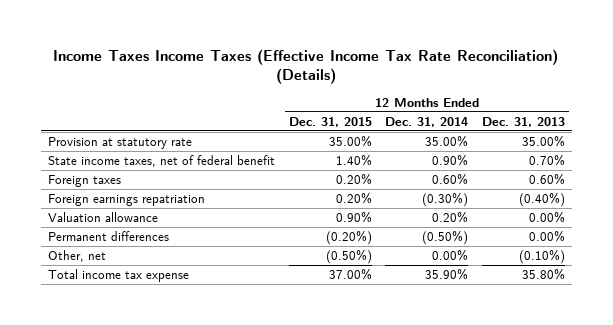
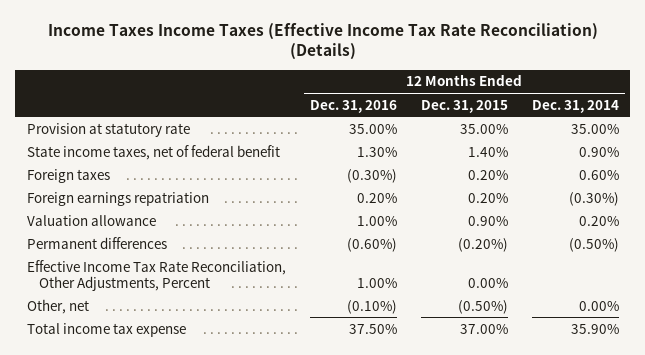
- | 12 Months Ended Dec. 31, 2015 | 12 Months Ended Dec. 31, 2014 | 12 Months Ended Dec. 31, 2013
+ | 12 Months Ended Dec. 31, 2016 | 12 Months Ended Dec. 31, 2015 | 12 Months Ended Dec. 31, 2014
+ Effective Income Tax Rate Reconciliation, Other Adjustments, Percent | 1.00% | 0.00% |

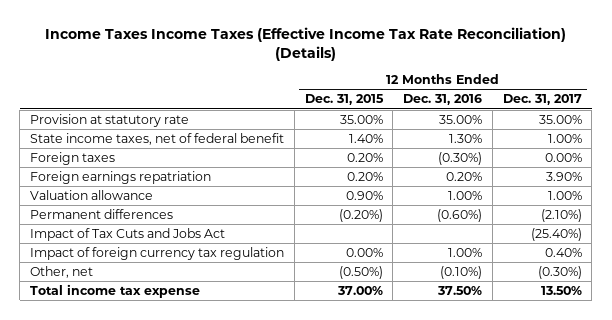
- | 12 Months Ended Dec. 31, 2016 | 12 Months Ended Dec. 31, 2015 | 12 Months Ended Dec. 31, 2014
+ | 12 Months Ended Dec. 31, 2015 | 12 Months Ended Dec. 31, 2016 | 12 Months Ended Dec. 31, 2017
- Effective Income Tax Rate Reconciliation, Other Adjustments, Percent | 1.00% | 0.00% |
+ Impact of Tax Cuts and Jobs Act | | | (25.40%)
+ Impact of foreign currency tax regulation | 0.00% | 1.00% | 0.40%

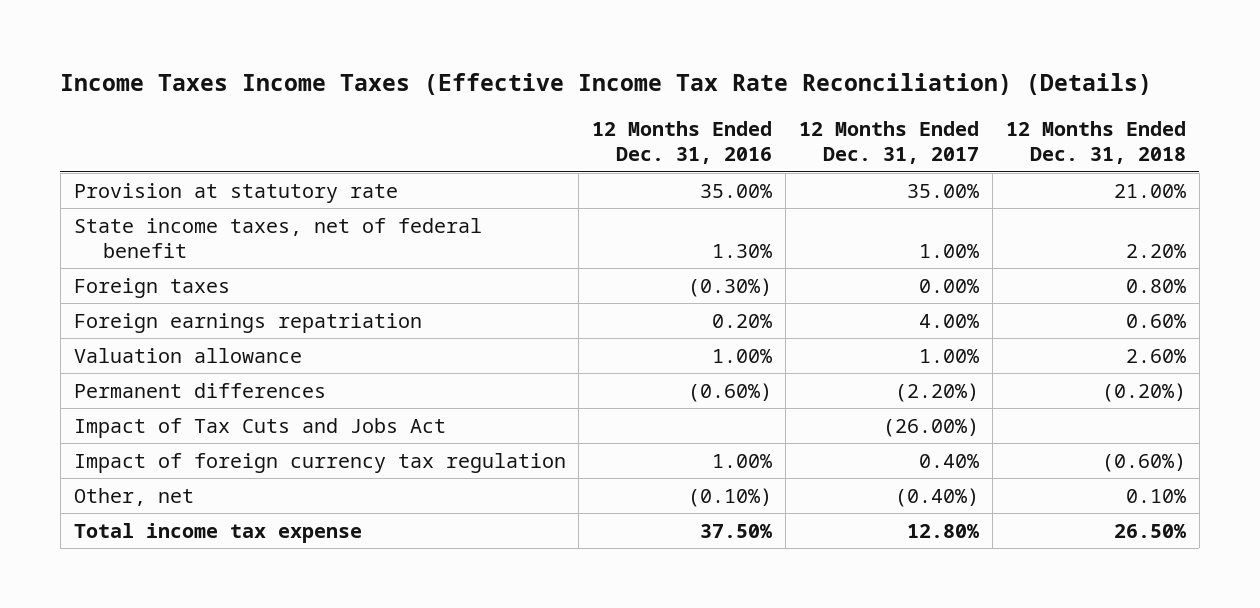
- | 12 Months Ended Dec. 31, 2015 | 12 Months Ended Dec. 31, 2016 | 12 Months Ended Dec. 31, 2017
+ | 12 Months Ended Dec. 31, 2016 | 12 Months Ended Dec. 31, 2017 | 12 Months Ended Dec. 31, 2018
- Foreign earnings repatriation | 0.20% | 0.20% | 3.90%
+ Foreign earnings repatriation | 0.20% | 4.00% | 0.60%
- Permanent differences | (0.20%) | (0.60%) | (2.10%)
- Impact of Tax Cuts and Jobs Act | | | (25.40%)
+ Permanent differences | (0.60%) | (2.20%) | (0.20%)
+ Impact of Tax Cuts and Jobs Act | | (26.00%) |
- Other, net | (0.50%) | (0.10%) | (0.30%)
- Total income tax expense | 37.00% | 37.50% | 13.50%
+ Other, net | (0.10%) | (0.40%) | 0.10%
+ Total income tax expense | 37.50% | 12.80% | 26.50%

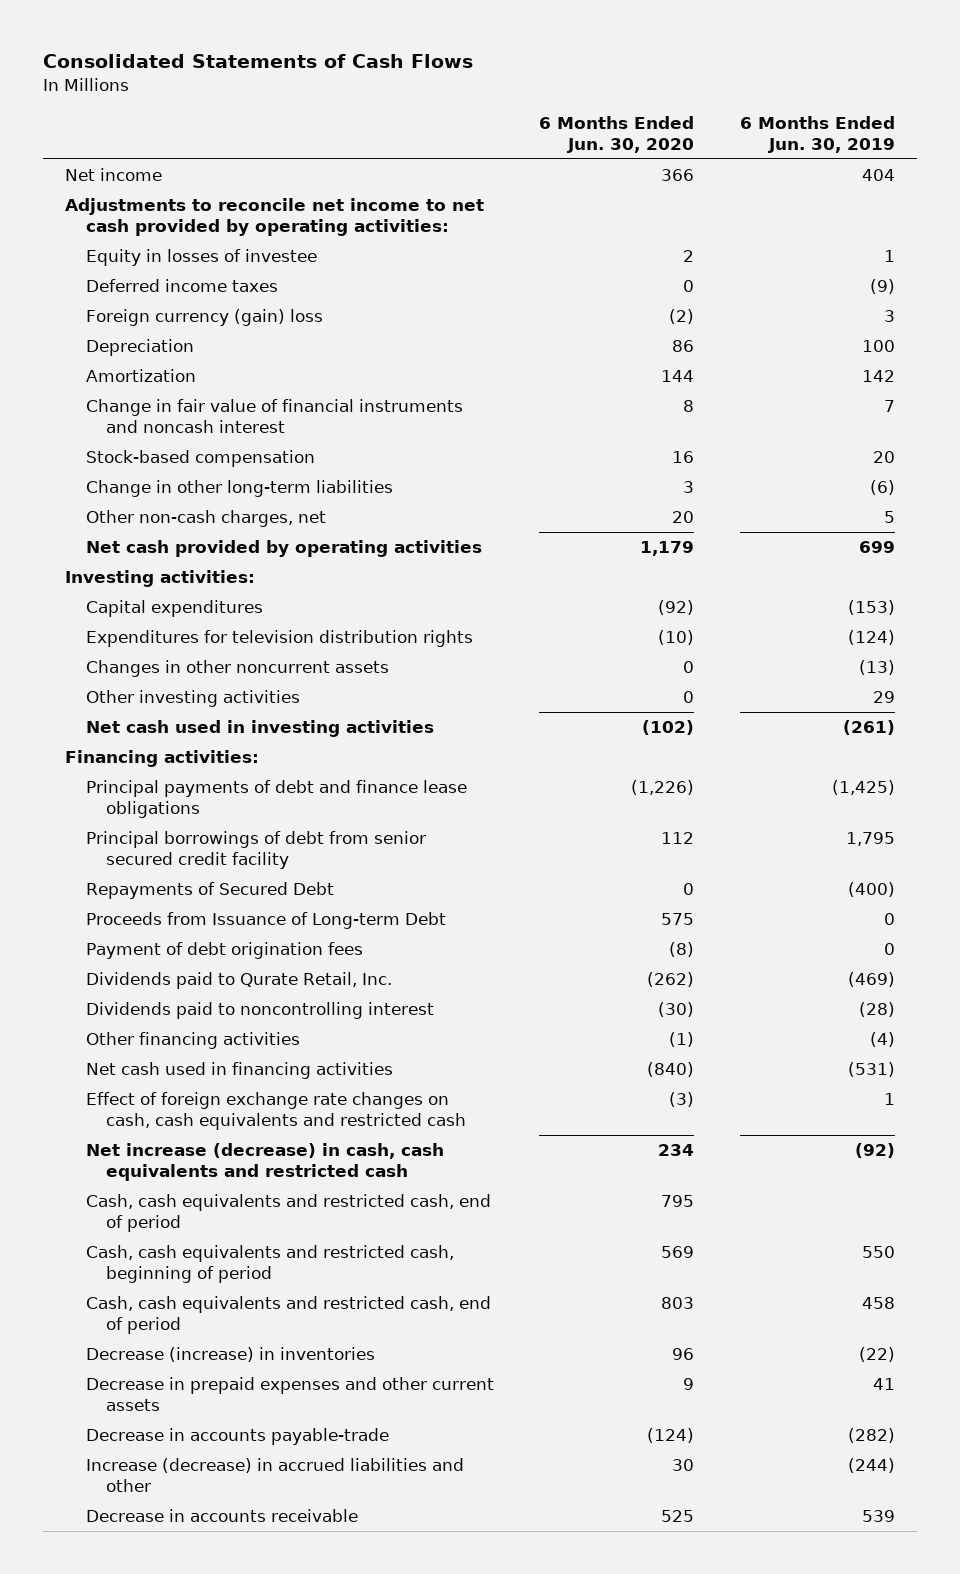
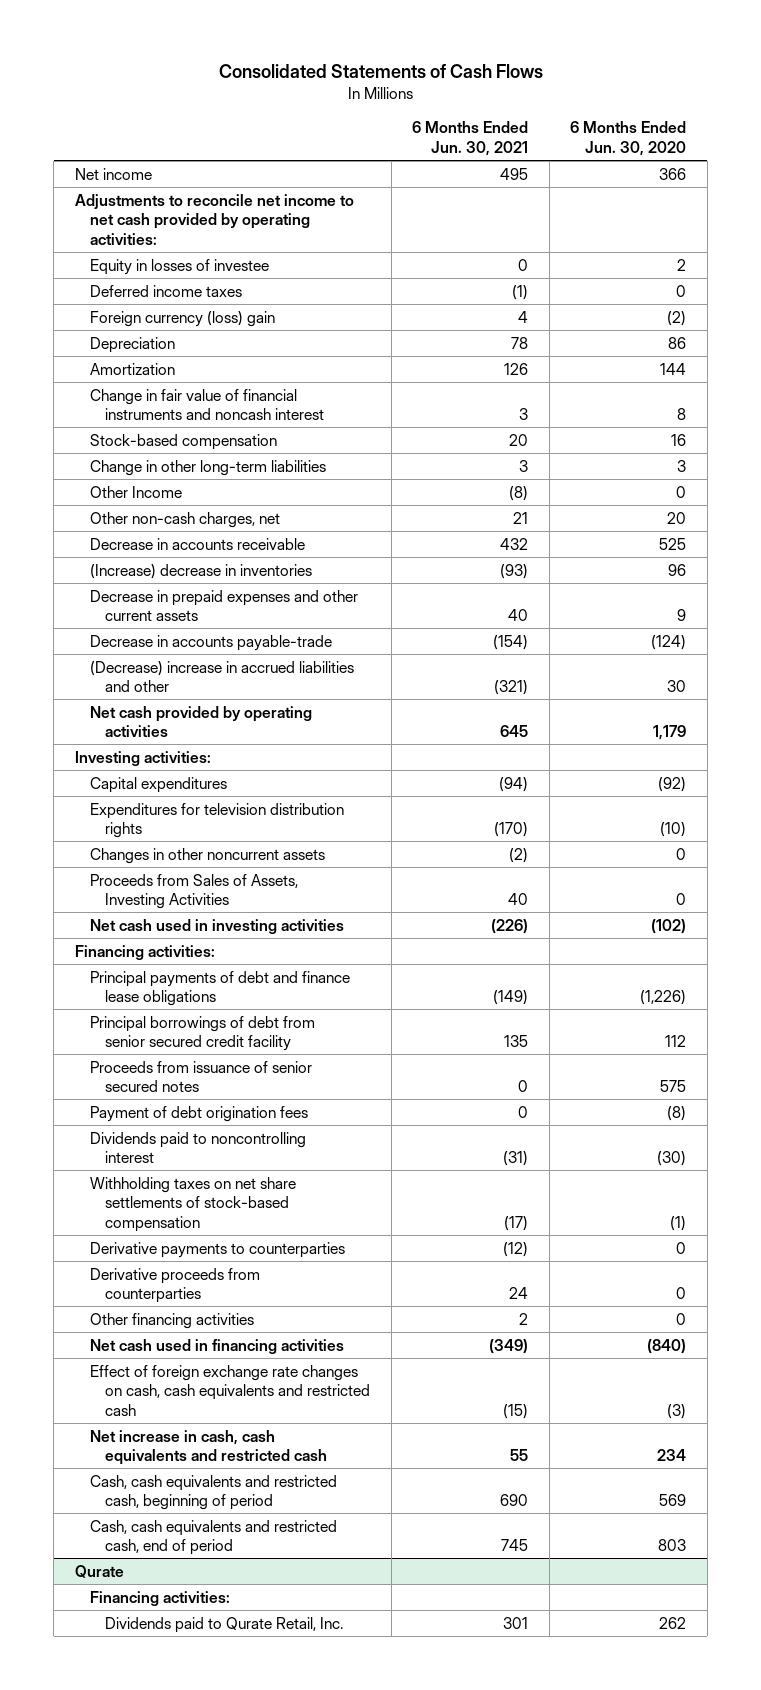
- | 6 Months Ended Jun. 30, 2020 | 6 Months Ended Jun. 30, 2019
+ | 6 Months Ended Jun. 30, 2021 | 6 Months Ended Jun. 30, 2020
- Foreign currency (gain) loss | (2) | 3
+ Foreign currency (loss) gain | 4 | (2)
+ Other Income | (8) | 0
moved up: Decrease in accounts receivable | 432 | 525
+ (Increase) decrease in inventories | (93) | 96
moved up: Decrease in prepaid expenses and other current assets | 40 | 9
moved up: Decrease in accounts payable-trade | (154) | (124)
+ (Decrease) increase in accrued liabilities and other | (321) | 30
- Other investing activities | 0 | 29
+ Proceeds from Sales of Assets, Investing Activities | 40 | 0
- Repayments of Secured Debt | 0 | (400)
- Proceeds from Issuance of Long-term Debt | 575 | 0
+ Proceeds from issuance of senior secured notes | 0 | 575
- Dividends paid to Qurate Retail, Inc. | (262) | (469)
- Other financing activities | (1) | (4)
+ Withholding taxes on net share settlements of stock-based compensation | (17) | (1)
+ Derivative payments to counterparties | (12) | 0
+ Derivative proceeds from counterparties | 24 | 0
+ Other financing activities | 2 | 0
- Net increase (decrease) in cash, cash equivalents and restricted cash | 234 | (92)
- Cash, cash equivalents and restricted cash, end of period | 795 |
+ Net increase in cash, cash equivalents and restricted cash | 55 | 234
- Decrease (increase) in inventories | 96 | (22)
- Increase (decrease) in accrued liabilities and other | 30 | (244)
+ Qurate
+ Financing activities:
+ Dividends paid to Qurate Retail, Inc. | 301 | 262

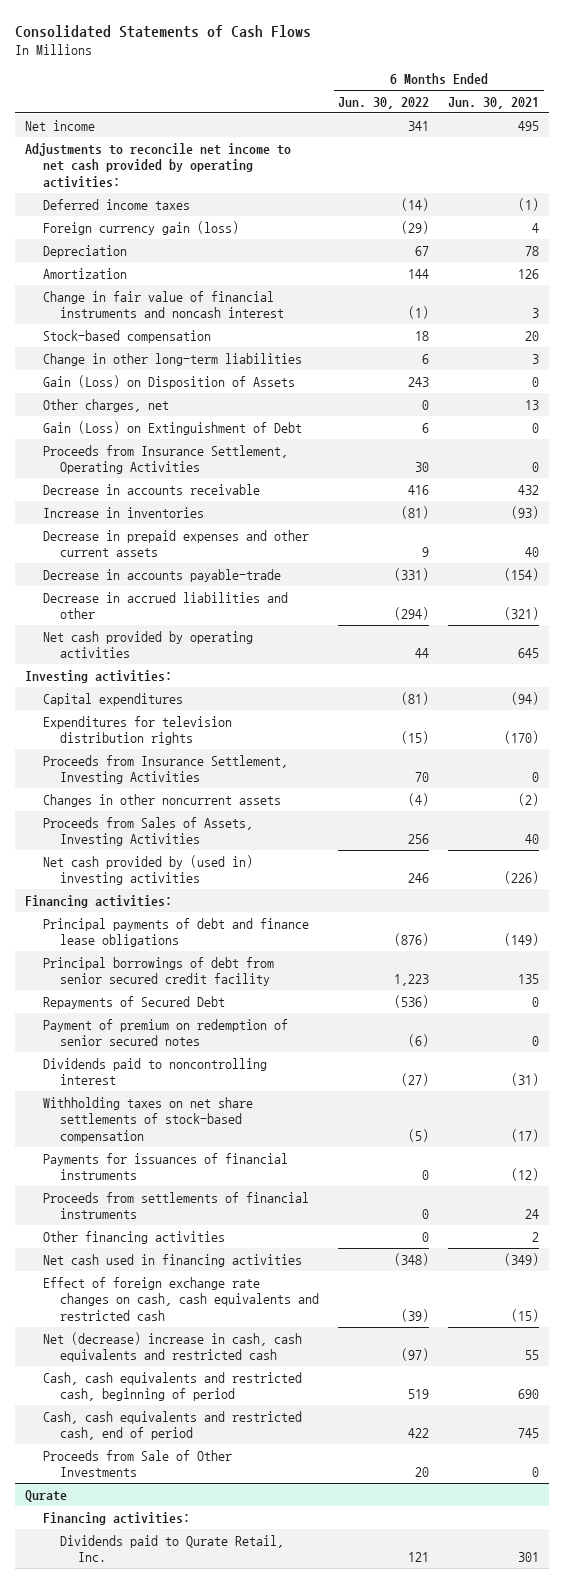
- | 6 Months Ended Jun. 30, 2021 | 6 Months Ended Jun. 30, 2020
+ | 6 Months Ended Jun. 30, 2022 | 6 Months Ended Jun. 30, 2021
- Equity in losses of investee | 0 | 2
- Foreign currency (loss) gain | 4 | (2)
+ Foreign currency gain (loss) | (29) | 4
- Other Income | (8) | 0
- Other non-cash charges, net | 21 | 20
+ Gain (Loss) on Disposition of Assets | 243 | 0
+ Other charges, net | 0 | 13
+ Gain (Loss) on Extinguishment of Debt | 6 | 0
+ Proceeds from Insurance Settlement, Operating Activities | 30 | 0
- (Increase) decrease in inventories | (93) | 96
+ Increase in inventories | (81) | (93)
- (Decrease) increase in accrued liabilities and other | (321) | 30
+ Decrease in accrued liabilities and other | (294) | (321)
+ Proceeds from Insurance Settlement, Investing Activities | 70 | 0
- Net cash used in investing activities | (226) | (102)
+ Net cash provided by (used in) investing activities | 246 | (226)
- Proceeds from issuance of senior secured notes | 0 | 575
- Payment of debt origination fees | 0 | (8)
+ Repayments of Secured Debt | (536) | 0
+ Payment of premium on redemption of senior secured notes | (6) | 0
- Derivative payments to counterparties | (12) | 0
- Derivative proceeds from counterparties | 24 | 0
+ Payments for issuances of financial instruments | 0 | (12)
+ Proceeds from settlements of financial instruments | 0 | 24
- Net increase in cash, cash equivalents and restricted cash | 55 | 234
+ Net (decrease) increase in cash, cash equivalents and restricted cash | (97) | 55
+ Proceeds from Sale of Other Investments | 20 | 0

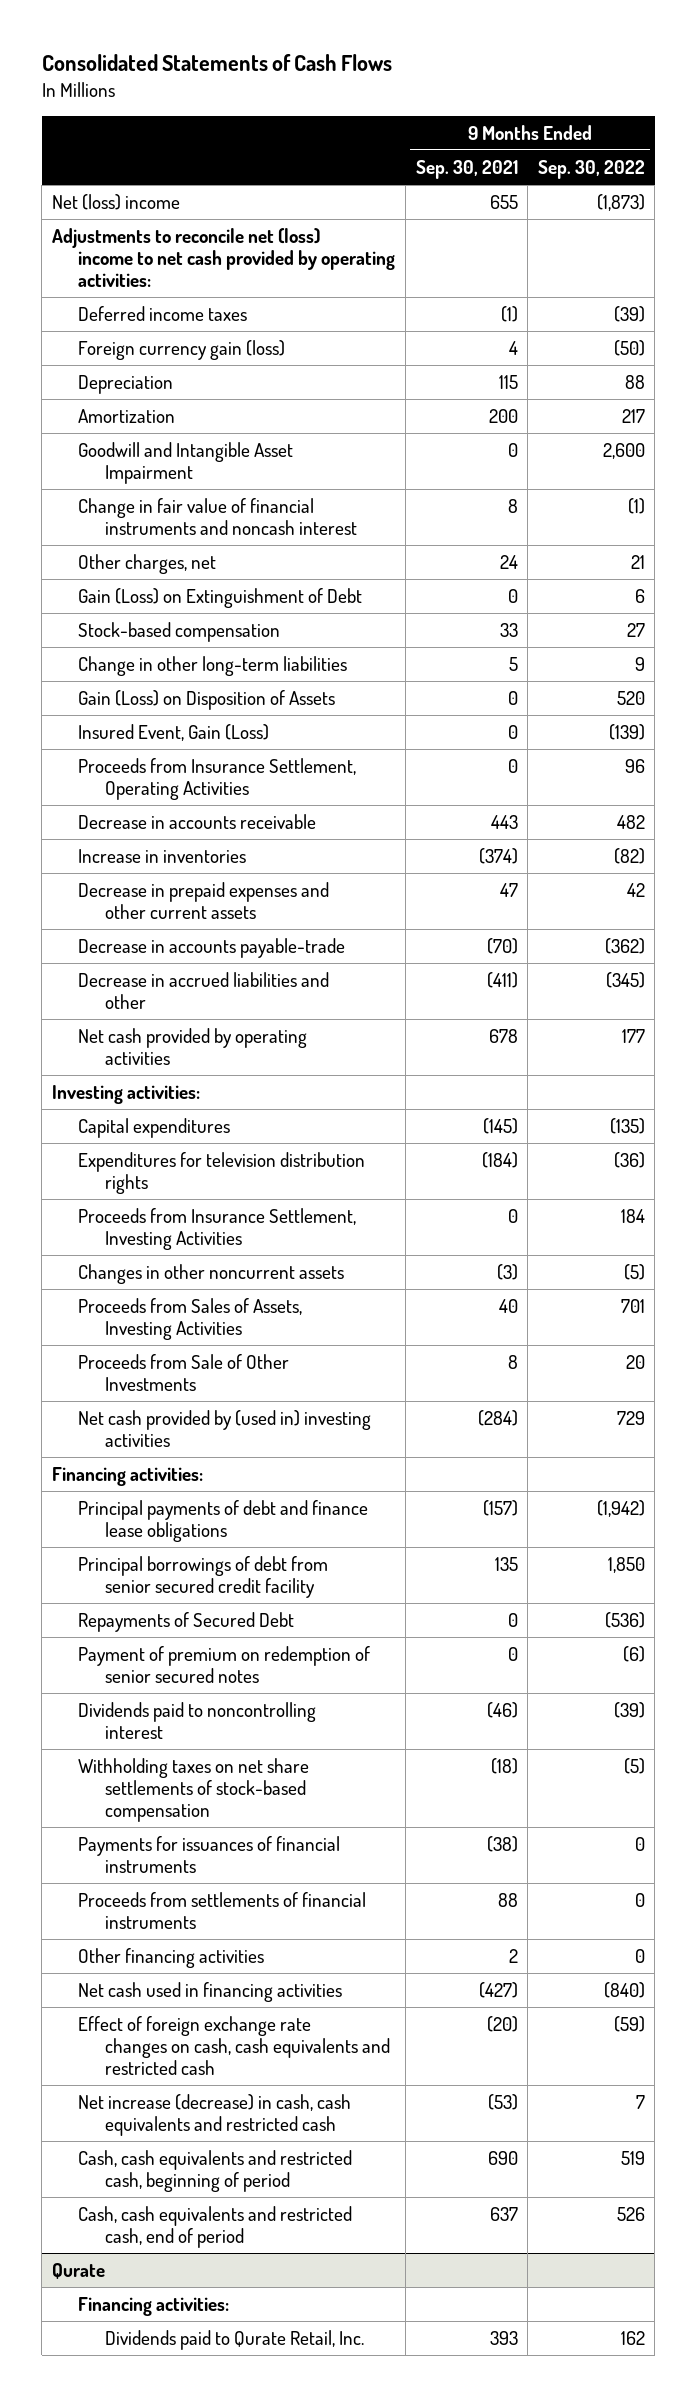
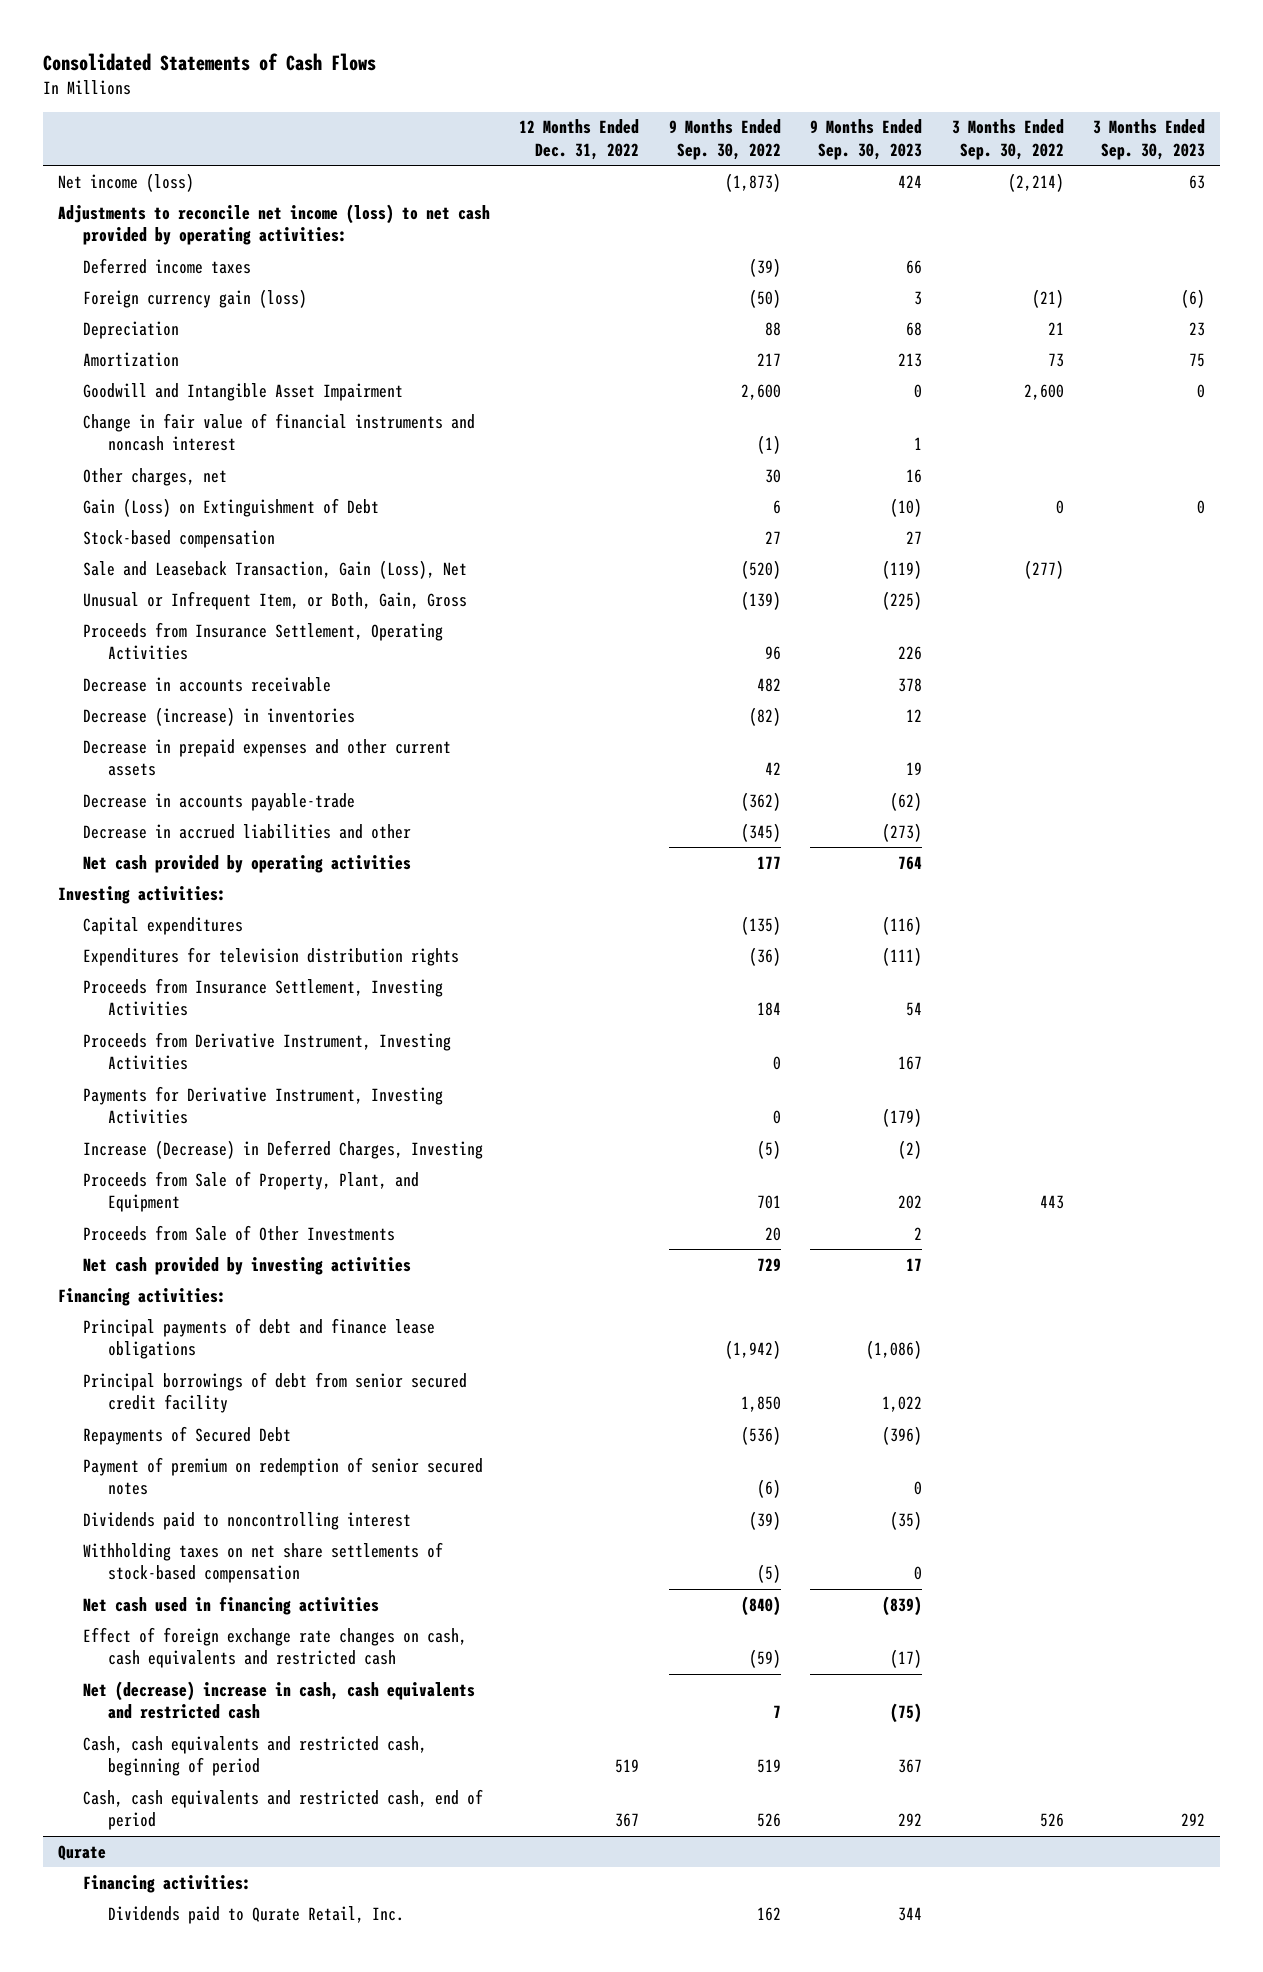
- | 9 Months Ended Sep. 30, 2021 | 9 Months Ended Sep. 30, 2022
+ | 12 Months Ended Dec. 31, 2022 | 9 Months Ended Sep. 30, 2022 | 9 Months Ended Sep. 30, 2023 | 3 Months Ended Sep. 30, 2022 | 3 Months Ended Sep. 30, 2023
- Net (loss) income | 655 | (1,873)
- Adjustments to reconcile net (loss) income to net cash provided by operating activities:
+ Net income (loss) | | (1,873) | 424 | (2,214) | 63
+ Adjustments to reconcile net income (loss) to net cash provided by operating activities:
- Other charges, net | 24 | 21
+ Other charges, net | | 30 | 16 | |
- Change in other long-term liabilities | 5 | 9
- Gain (Loss) on Disposition of Assets | 0 | 520
- Insured Event, Gain (Loss) | 0 | (139)
+ Sale and Leaseback Transaction, Gain (Loss), Net | | (520) | (119) | (277) |
+ Unusual or Infrequent Item, or Both, Gain, Gross | | (139) | (225) | |
- Increase in inventories | (374) | (82)
+ Decrease (increase) in inventories | | (82) | 12 | |
- Changes in other noncurrent assets | (3) | (5)
- Proceeds from Sales of Assets, Investing Activities | 40 | 701
+ Proceeds from Derivative Instrument, Investing Activities | | 0 | 167 | |
+ Payments for Derivative Instrument, Investing Activities | | 0 | (179) | |
+ Increase (Decrease) in Deferred Charges, Investing | | (5) | (2) | |
+ Proceeds from Sale of Property, Plant, and Equipment | | 701 | 202 | 443 |
- Net cash provided by (used in) investing activities | (284) | 729
+ Net cash provided by investing activities | | 729 | 17 | |
- Payments for issuances of financial instruments | (38) | 0
- Proceeds from settlements of financial instruments | 88 | 0
- Other financing activities | 2 | 0
- Net increase (decrease) in cash, cash equivalents and restricted cash | (53) | 7
+ Net (decrease) increase in cash, cash equivalents and restricted cash | | 7 | (75) | |

